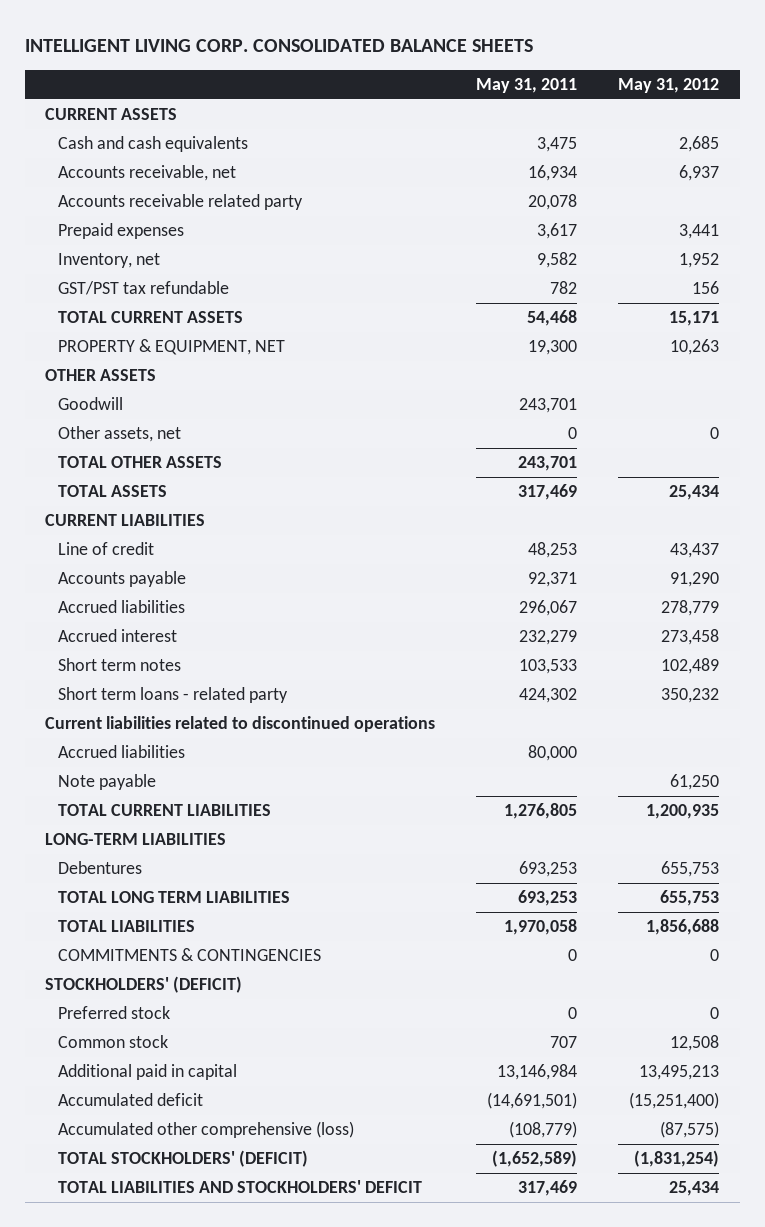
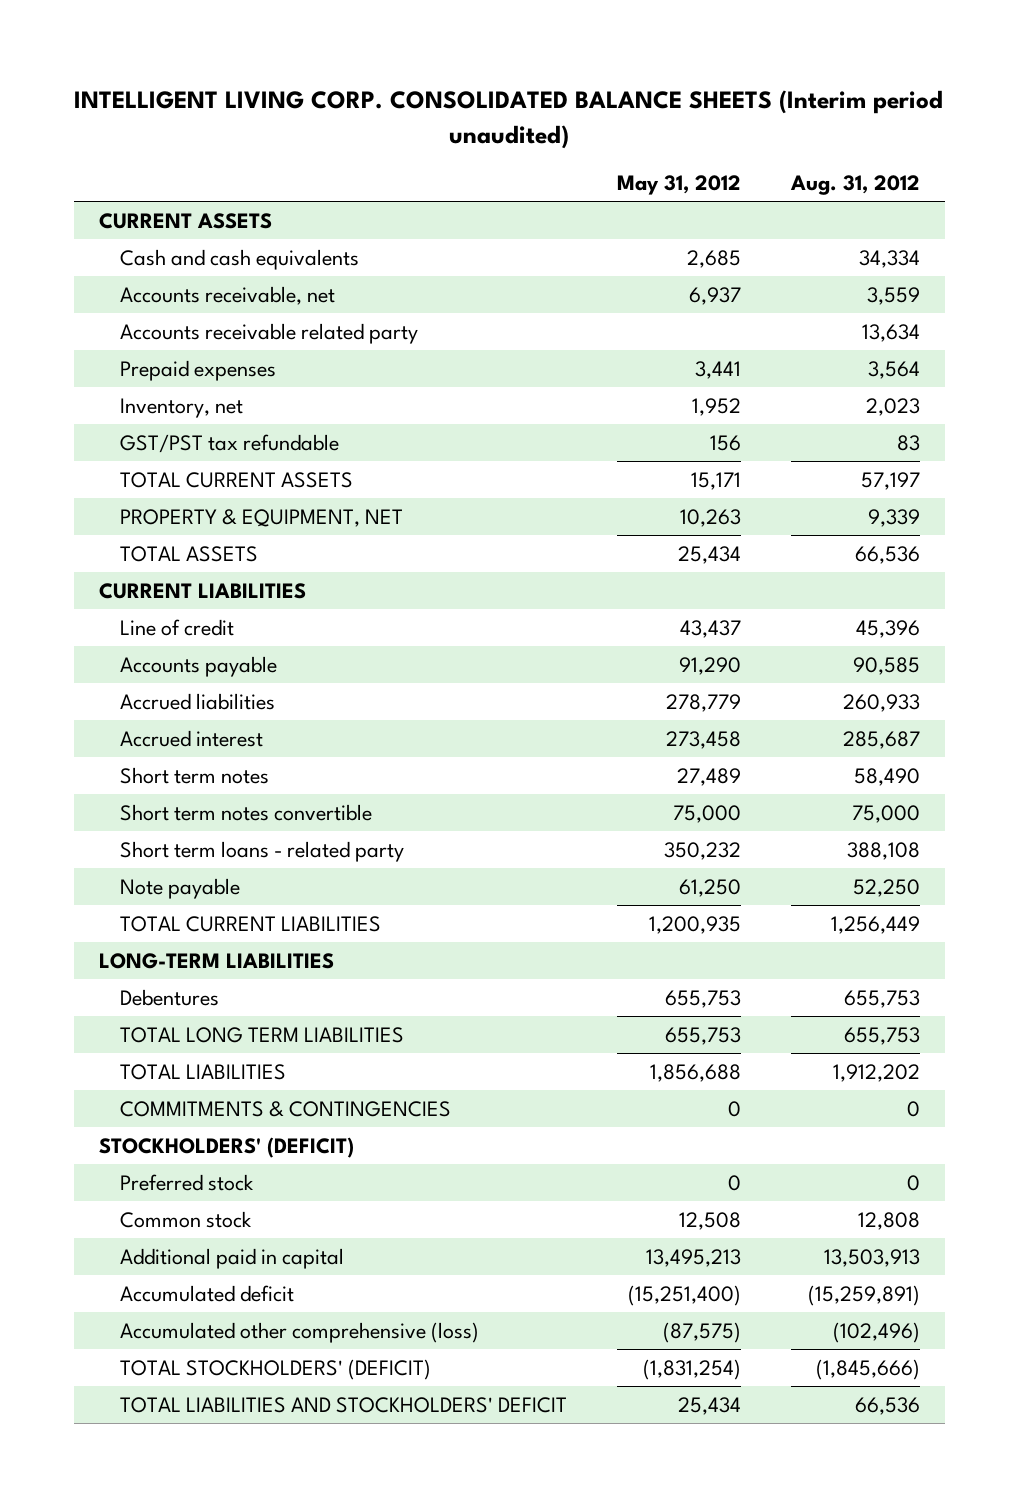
- INTELLIGENT LIVING CORP. CONSOLIDATED BALANCE SHEETS
+ INTELLIGENT LIVING CORP. CONSOLIDATED BALANCE SHEETS (Interim period unaudited)
- | May 31, 2011 | May 31, 2012
+ | May 31, 2012 | Aug. 31, 2012
- OTHER ASSETS
- Goodwill | 243,701 |
- Other assets, net | 0 | 0
- TOTAL OTHER ASSETS | 243,701 |
- Short term notes | 103,533 | 102,489
+ Short term notes | 27,489 | 58,490
+ Short term notes convertible | 75,000 | 75,000
- Current liabilities related to discontinued operations
- Accrued liabilities | 80,000 |

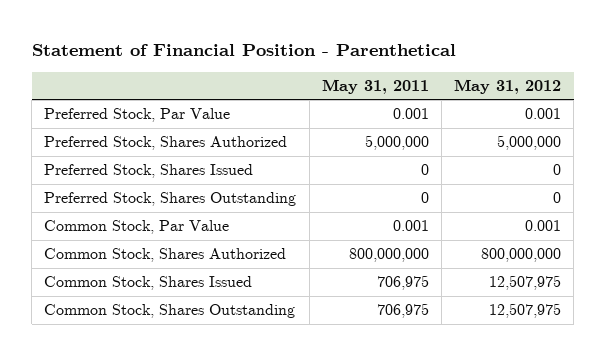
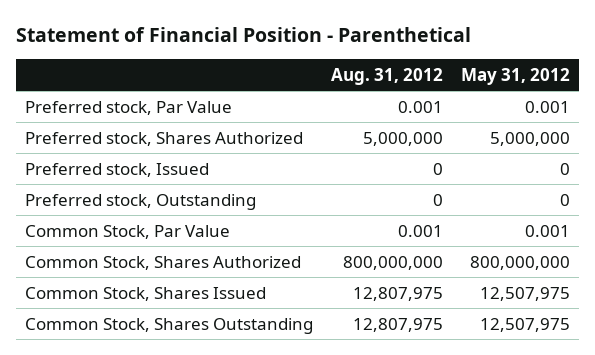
- | May 31, 2011 | May 31, 2012
+ | Aug. 31, 2012 | May 31, 2012
- Preferred Stock, Par Value | 0.001 | 0.001
- Preferred Stock, Shares Authorized | 5,000,000 | 5,000,000
- Preferred Stock, Shares Issued | 0 | 0
- Preferred Stock, Shares Outstanding | 0 | 0
+ Preferred stock, Par Value | 0.001 | 0.001
+ Preferred stock, Shares Authorized | 5,000,000 | 5,000,000
+ Preferred stock, Issued | 0 | 0
+ Preferred stock, Outstanding | 0 | 0

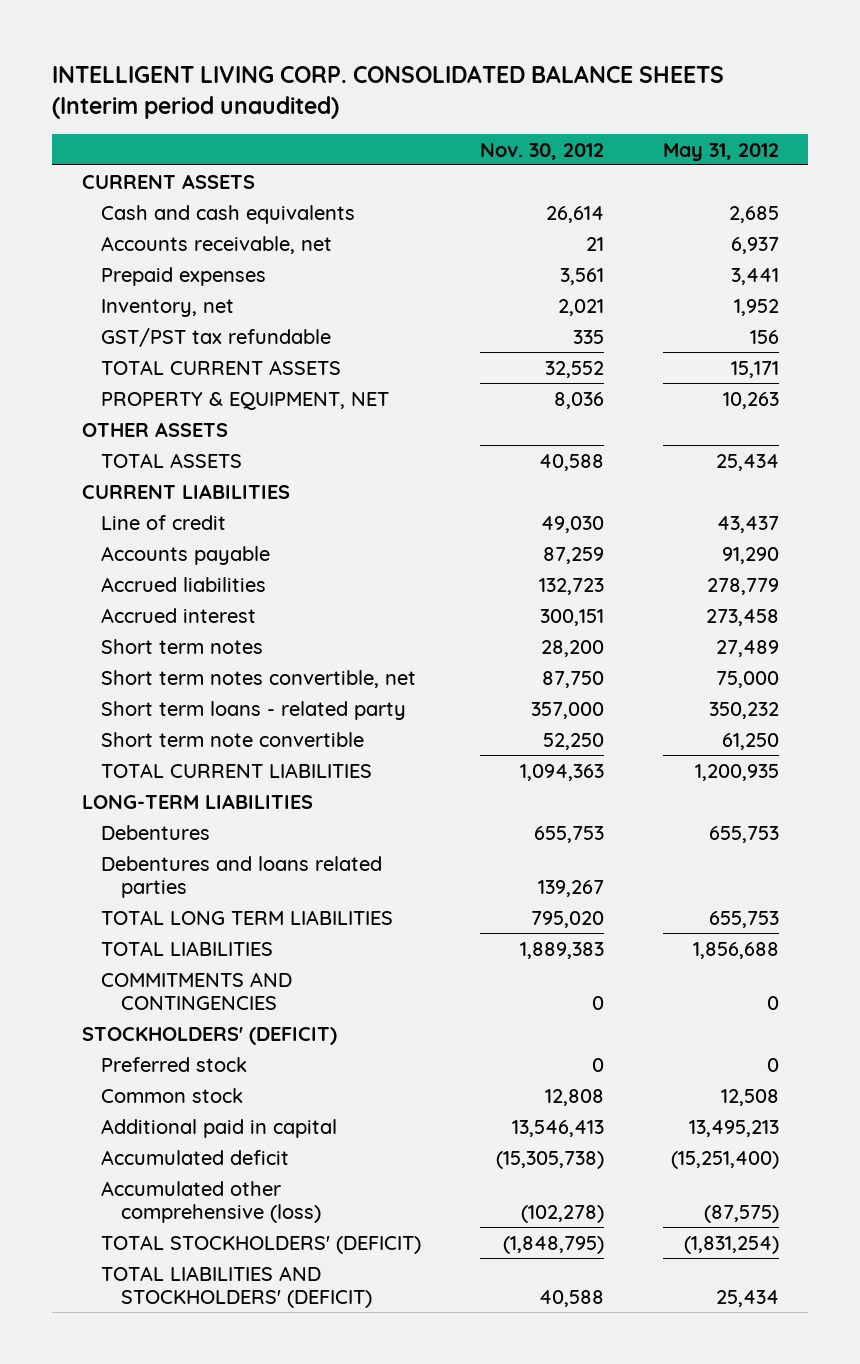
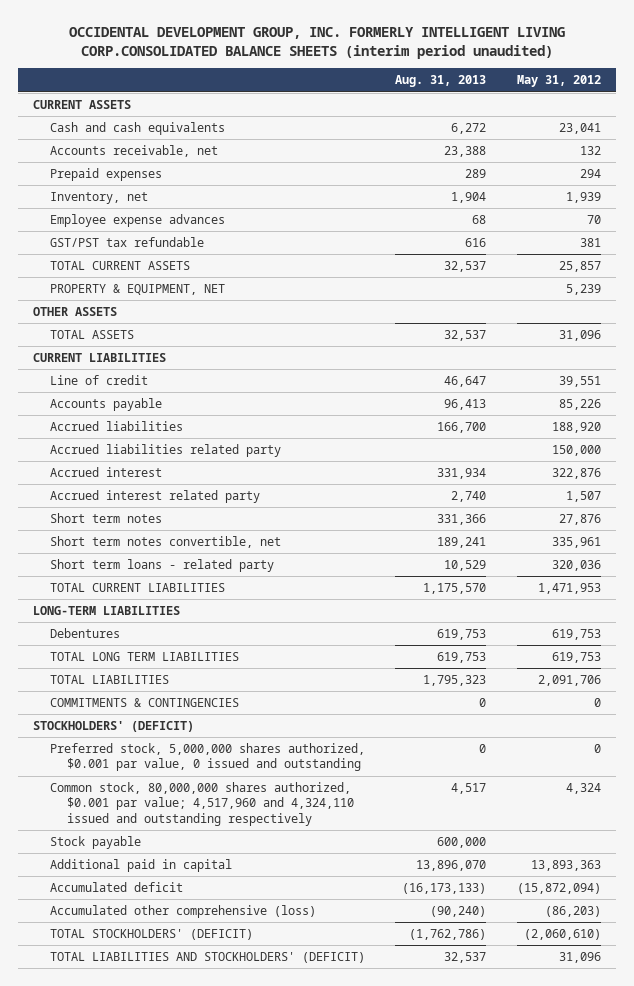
- INTELLIGENT LIVING CORP. CONSOLIDATED BALANCE SHEETS (Interim period unaudited)
+ OCCIDENTAL DEVELOPMENT GROUP, INC. FORMERLY INTELLIGENT LIVING CORP.CONSOLIDATED BALANCE SHEETS (interim period unaudited)
- | Nov. 30, 2012 | May 31, 2012
+ | Aug. 31, 2013 | May 31, 2012
- Cash and cash equivalents | 26,614 | 2,685
- Accounts receivable, net | 21 | 6,937
- Prepaid expenses | 3,561 | 3,441
- Inventory, net | 2,021 | 1,952
- GST/PST tax refundable | 335 | 156
- TOTAL CURRENT ASSETS | 32,552 | 15,171
- PROPERTY & EQUIPMENT, NET | 8,036 | 10,263
+ Cash and cash equivalents | 6,272 | 23,041
+ Accounts receivable, net | 23,388 | 132
+ Prepaid expenses | 289 | 294
+ Inventory, net | 1,904 | 1,939
+ Employee expense advances | 68 | 70
+ GST/PST tax refundable | 616 | 381
+ TOTAL CURRENT ASSETS | 32,537 | 25,857
+ PROPERTY & EQUIPMENT, NET | | 5,239
- TOTAL ASSETS | 40,588 | 25,434
+ TOTAL ASSETS | 32,537 | 31,096
- Line of credit | 49,030 | 43,437
- Accounts payable | 87,259 | 91,290
- Accrued liabilities | 132,723 | 278,779
- Accrued interest | 300,151 | 273,458
- Short term notes | 28,200 | 27,489
- Short term notes convertible, net | 87,750 | 75,000
- Short term loans - related party | 357,000 | 350,232
- Short term note convertible | 52,250 | 61,250
- TOTAL CURRENT LIABILITIES | 1,094,363 | 1,200,935
+ Line of credit | 46,647 | 39,551
+ Accounts payable | 96,413 | 85,226
+ Accrued liabilities | 166,700 | 188,920
+ Accrued liabilities related party | | 150,000
+ Accrued interest | 331,934 | 322,876
+ Accrued interest related party | 2,740 | 1,507
+ Short term notes | 331,366 | 27,876
+ Short term notes convertible, net | 189,241 | 335,961
+ Short term loans - related party | 10,529 | 320,036
+ TOTAL CURRENT LIABILITIES | 1,175,570 | 1,471,953
- Debentures | 655,753 | 655,753
- Debentures and loans related parties | 139,267 |
- TOTAL LONG TERM LIABILITIES | 795,020 | 655,753
- TOTAL LIABILITIES | 1,889,383 | 1,856,688
- COMMITMENTS AND CONTINGENCIES | 0 | 0
+ Debentures | 619,753 | 619,753
+ TOTAL LONG TERM LIABILITIES | 619,753 | 619,753
+ TOTAL LIABILITIES | 1,795,323 | 2,091,706
+ COMMITMENTS & CONTINGENCIES | 0 | 0
- Preferred stock | 0 | 0
- Common stock | 12,808 | 12,508
- Additional paid in capital | 13,546,413 | 13,495,213
- Accumulated deficit | (15,305,738) | (15,251,400)
- Accumulated other comprehensive (loss) | (102,278) | (87,575)
- TOTAL STOCKHOLDERS' (DEFICIT) | (1,848,795) | (1,831,254)
- TOTAL LIABILITIES AND STOCKHOLDERS' (DEFICIT) | 40,588 | 25,434
+ Preferred stock, 5,000,000 shares authorized, $0.001 par value, 0 issued and outstanding | 0 | 0
+ Common stock, 80,000,000 shares authorized, $0.001 par value; 4,517,960 and 4,324,110 issued and outstanding respectively | 4,517 | 4,324
+ Stock payable | 600,000 |
+ Additional paid in capital | 13,896,070 | 13,893,363
+ Accumulated deficit | (16,173,133) | (15,872,094)
+ Accumulated other comprehensive (loss) | (90,240) | (86,203)
+ TOTAL STOCKHOLDERS' (DEFICIT) | (1,762,786) | (2,060,610)
+ TOTAL LIABILITIES AND STOCKHOLDERS' (DEFICIT) | 32,537 | 31,096

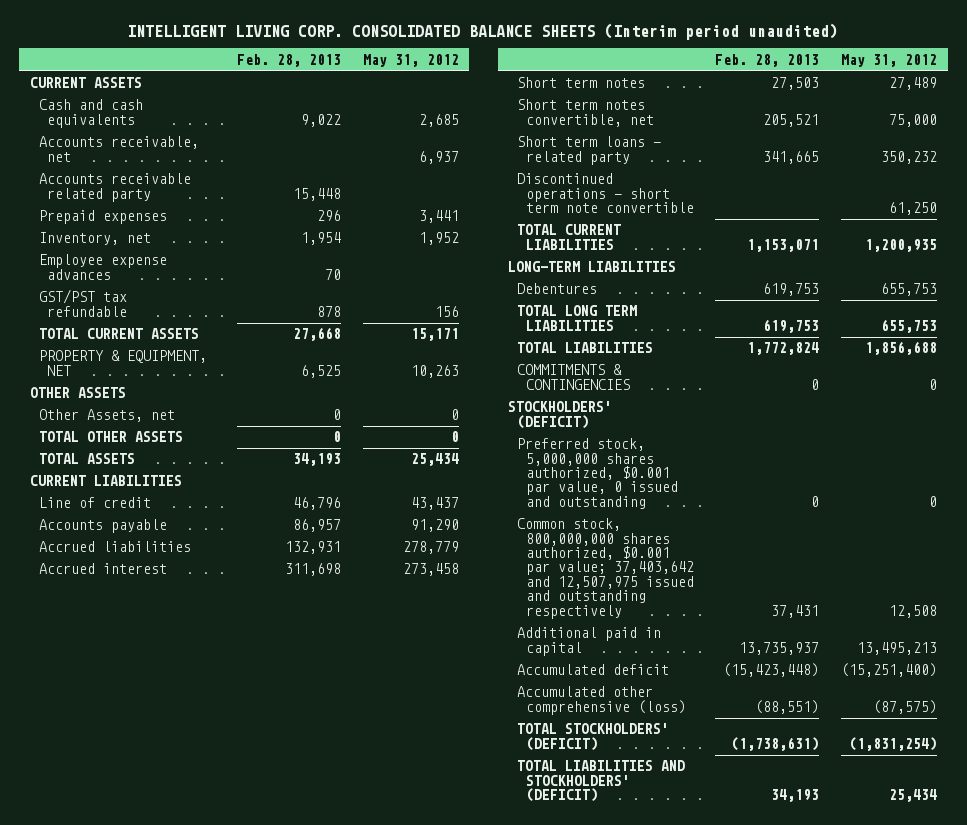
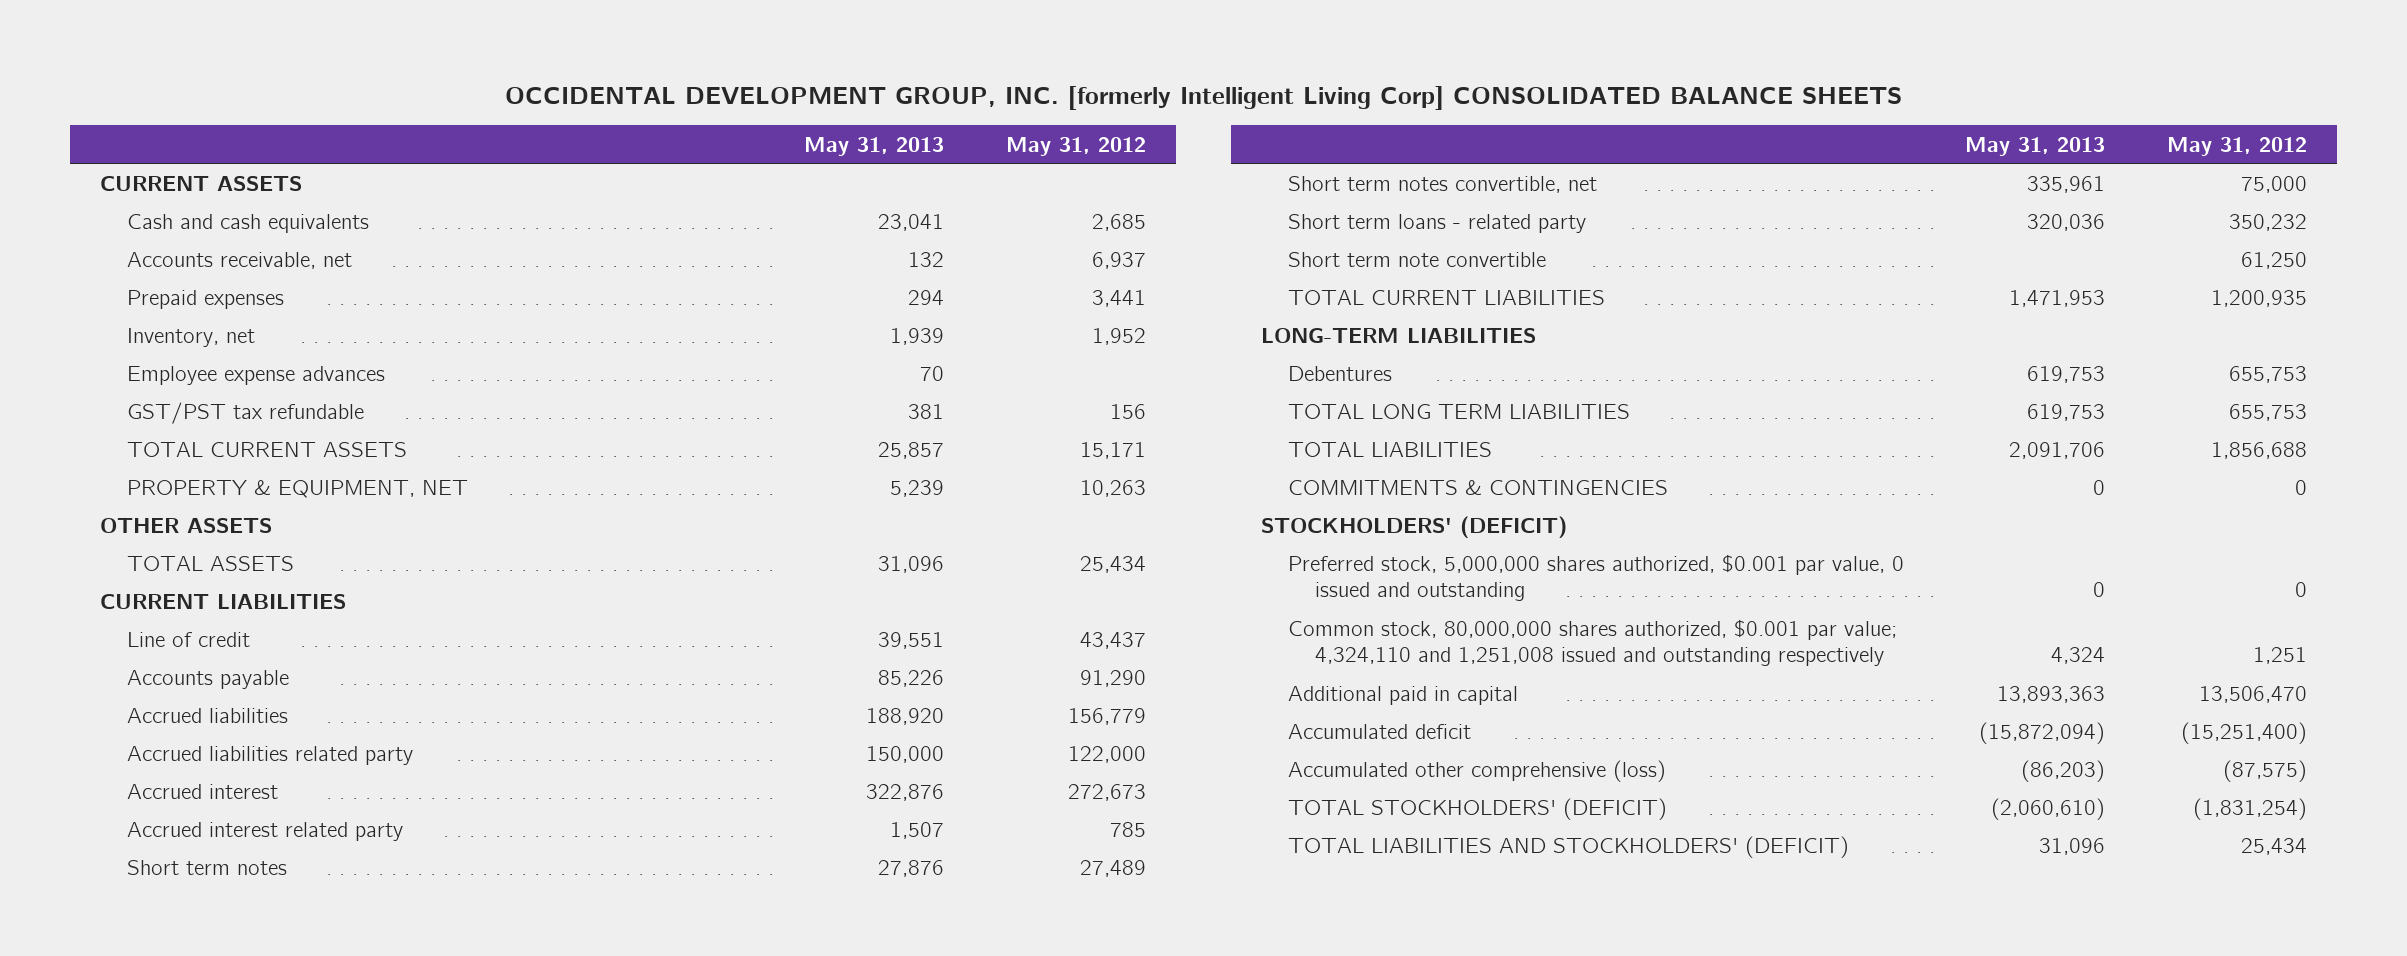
- INTELLIGENT LIVING CORP. CONSOLIDATED BALANCE SHEETS (Interim period unaudited)
+ OCCIDENTAL DEVELOPMENT GROUP, INC. [formerly Intelligent Living Corp] CONSOLIDATED BALANCE SHEETS
- | Feb. 28, 2013 | May 31, 2012
+ | May 31, 2013 | May 31, 2012
- Accounts receivable related party | 15,448 |
- Other Assets, net | 0 | 0
- TOTAL OTHER ASSETS | 0 | 0
- Accrued liabilities | 132,931 | 278,779
- Accrued interest | 311,698 | 273,458
+ Accrued liabilities | 188,920 | 156,779
+ Accrued liabilities related party | 150,000 | 122,000
+ Accrued interest | 322,876 | 272,673
+ Accrued interest related party | 1,507 | 785
- Discontinued operations - short term note convertible | | 61,250
+ Short term note convertible | | 61,250
- Common stock, 800,000,000 shares authorized, $0.001 par value; 37,403,642 and 12,507,975 issued and outstanding respectively | 37,431 | 12,508
- Additional paid in capital | 13,735,937 | 13,495,213
+ Common stock, 80,000,000 shares authorized, $0.001 par value; 4,324,110 and 1,251,008 issued and outstanding respectively | 4,324 | 1,251
+ Additional paid in capital | 13,893,363 | 13,506,470

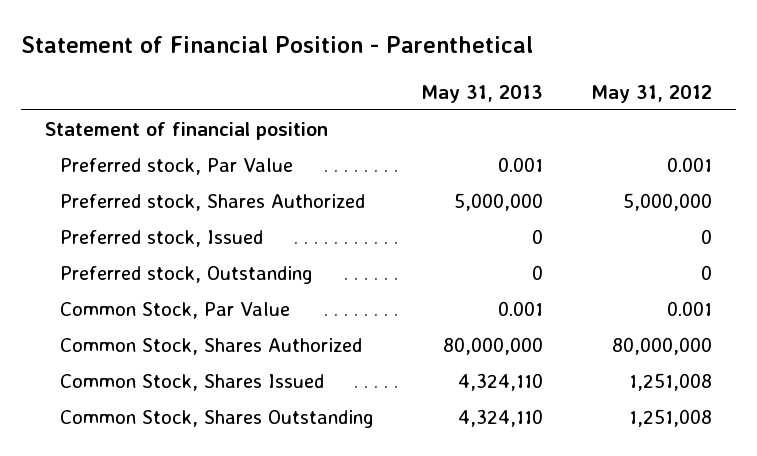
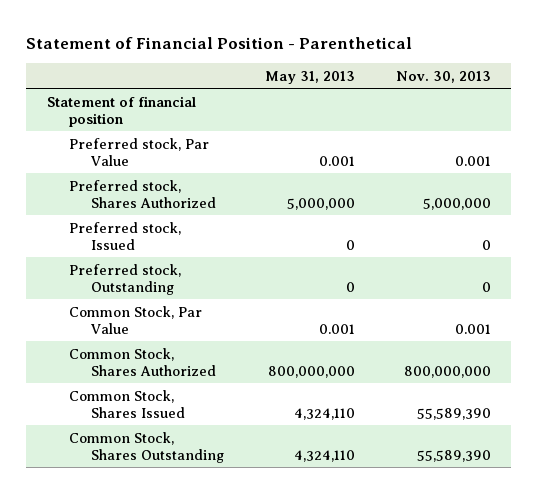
- | May 31, 2013 | May 31, 2012
+ | May 31, 2013 | Nov. 30, 2013
- Common Stock, Shares Authorized | 80,000,000 | 80,000,000
+ Common Stock, Shares Authorized | 800,000,000 | 800,000,000

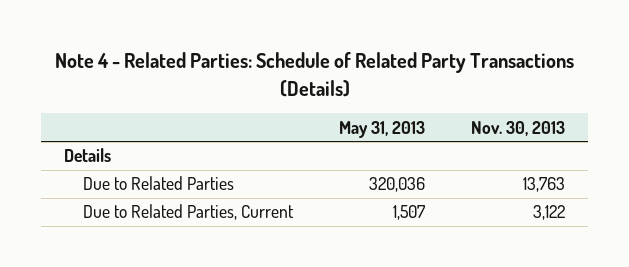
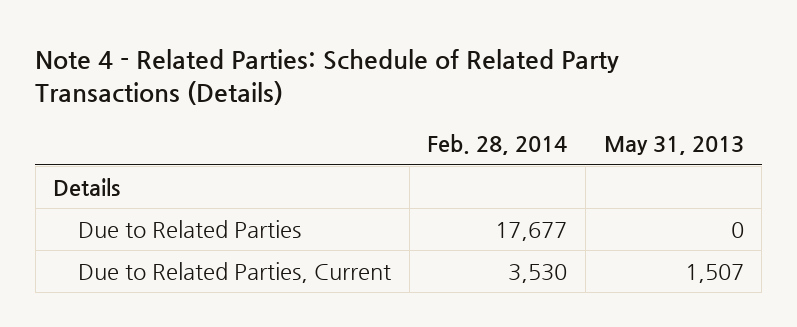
- | May 31, 2013 | Nov. 30, 2013
+ | Feb. 28, 2014 | May 31, 2013
- Due to Related Parties | 320,036 | 13,763
+ Due to Related Parties | 17,677 | 0

